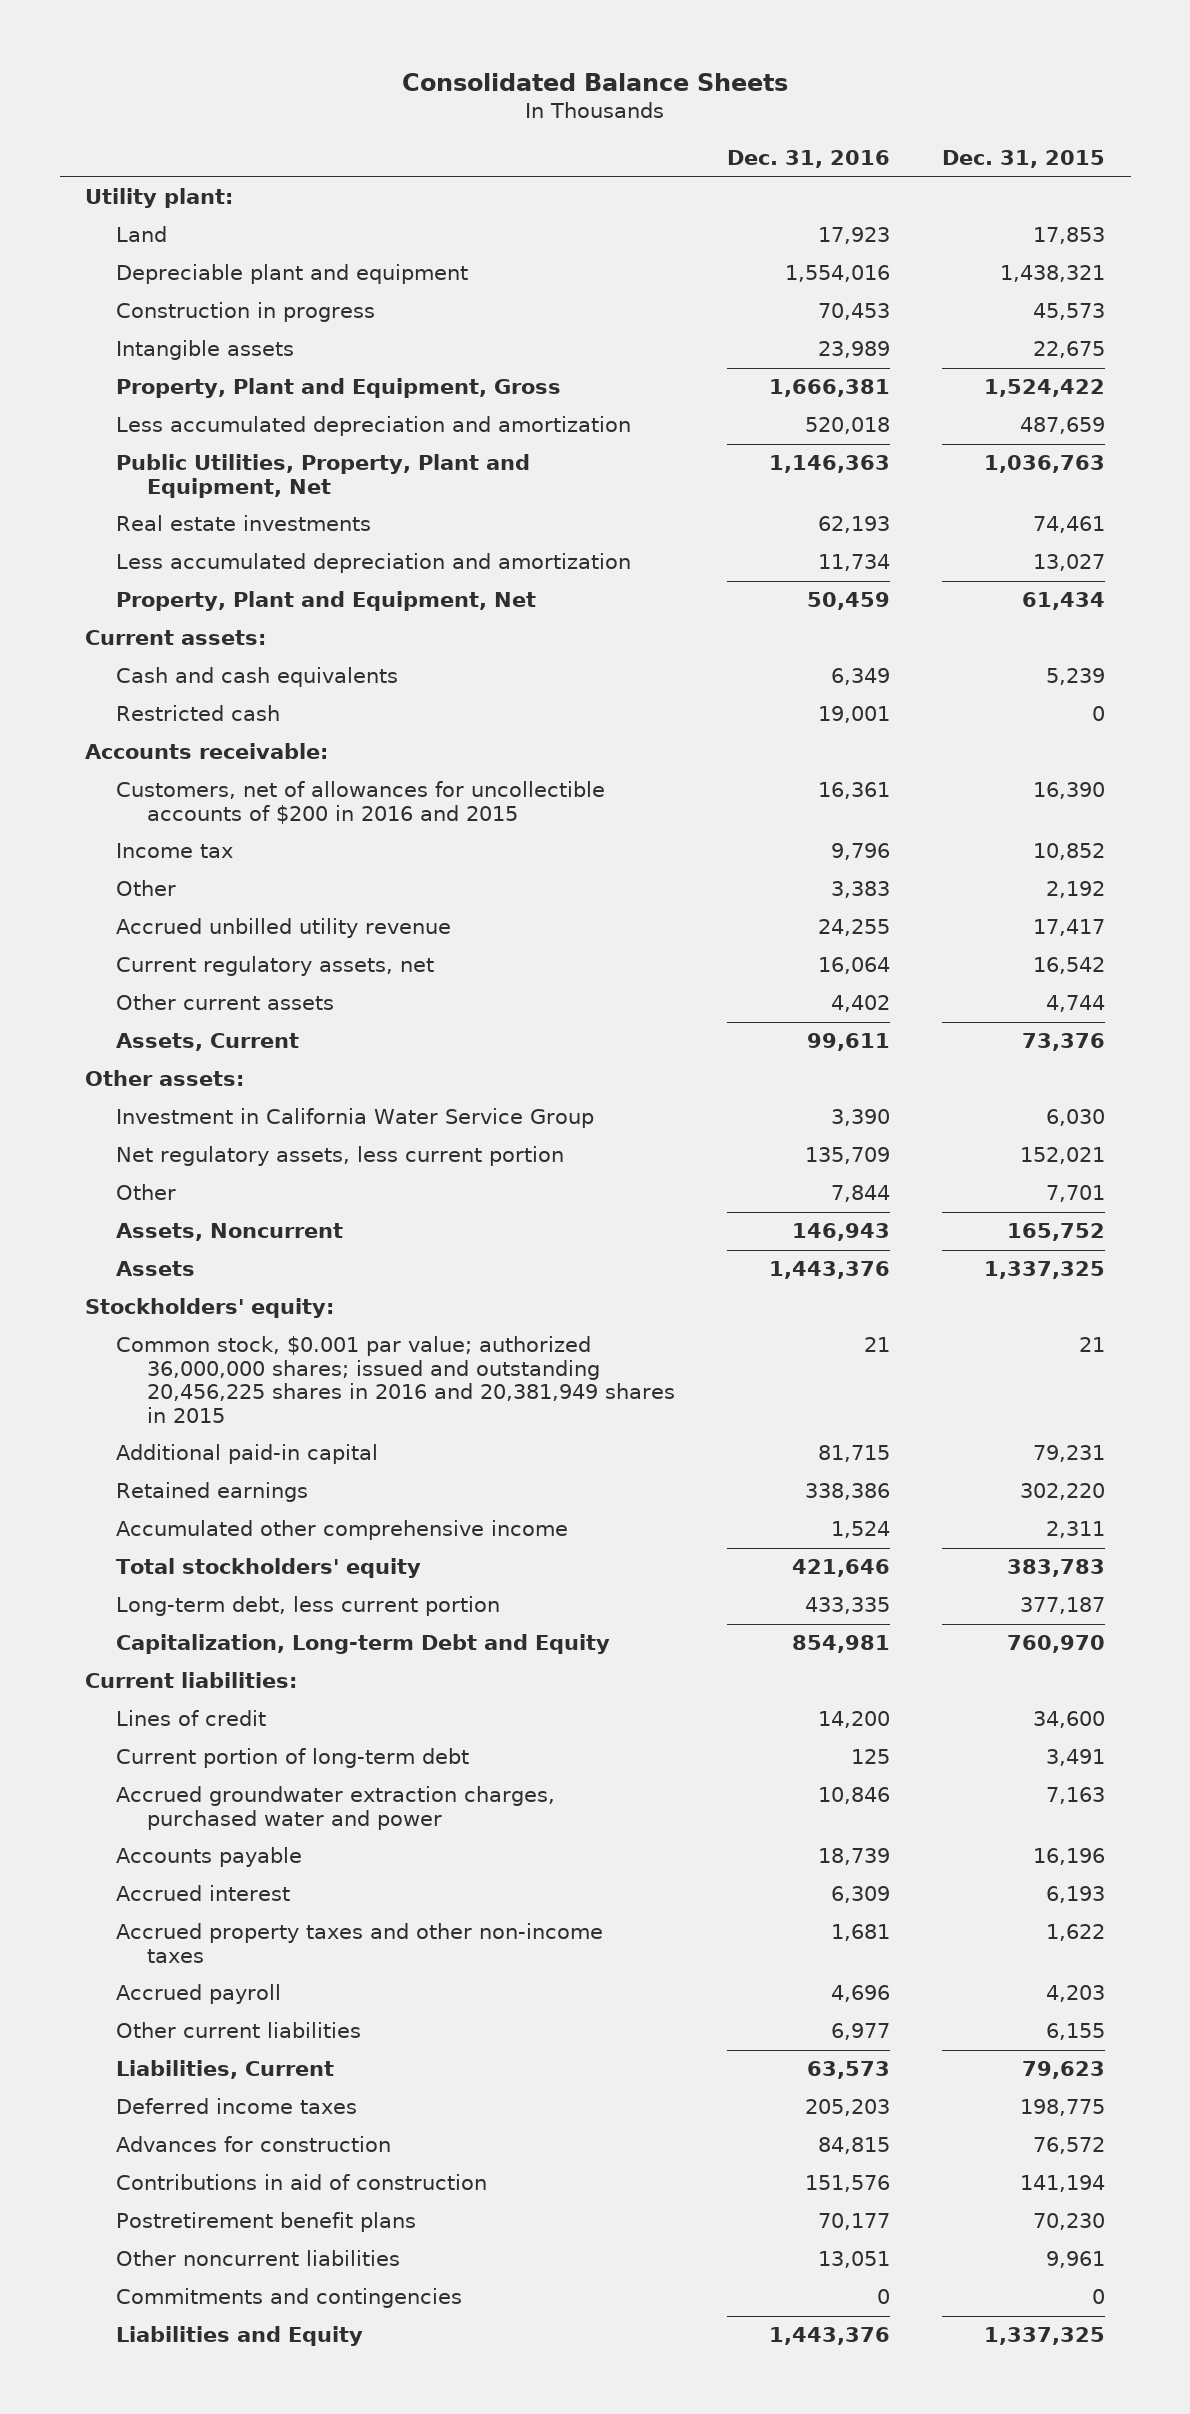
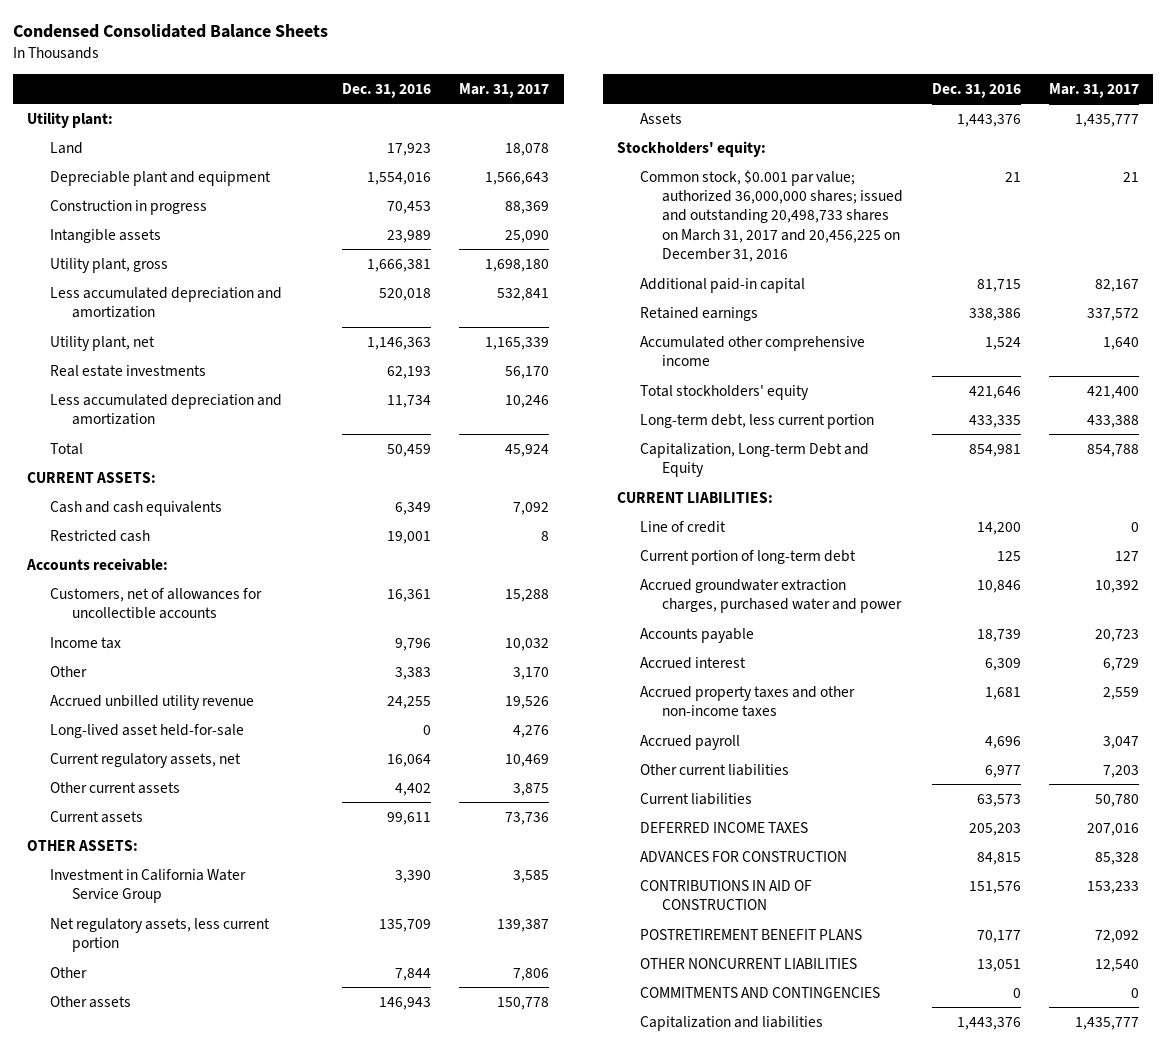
- Consolidated Balance Sheets
+ Condensed Consolidated Balance Sheets
- | Dec. 31, 2016 | Dec. 31, 2015
+ | Dec. 31, 2016 | Mar. 31, 2017
- Property, Plant and Equipment, Gross | 1,666,381 | 1,524,422
+ Utility plant, gross | 1,666,381 | 1,698,180
- Public Utilities, Property, Plant and Equipment, Net | 1,146,363 | 1,036,763
+ Utility plant, net | 1,146,363 | 1,165,339
- Property, Plant and Equipment, Net | 50,459 | 61,434
- Current assets:
+ Total | 50,459 | 45,924
+ CURRENT ASSETS:
- Customers, net of allowances for uncollectible accounts of $200 in 2016 and 2015 | 16,361 | 16,390
+ Customers, net of allowances for uncollectible accounts | 16,361 | 15,288
+ Long-lived asset held-for-sale | 0 | 4,276
- Assets, Current | 99,611 | 73,376
- Other assets:
+ Current assets | 99,611 | 73,736
+ OTHER ASSETS:
- Assets, Noncurrent | 146,943 | 165,752
+ Other assets | 146,943 | 150,778
- Common stock, $0.001 par value; authorized 36,000,000 shares; issued and outstanding 20,456,225 shares in 2016 and 20,381,949 shares in 2015 | 21 | 21
+ Common stock, $0.001 par value; authorized 36,000,000 shares; issued and outstanding 20,498,733 shares on March 31, 2017 and 20,456,225 on December 31, 2016 | 21 | 21
- Current liabilities:
- Lines of credit | 14,200 | 34,600
+ CURRENT LIABILITIES:
+ Line of credit | 14,200 | 0
- Liabilities, Current | 63,573 | 79,623
- Deferred income taxes | 205,203 | 198,775
- Advances for construction | 84,815 | 76,572
- Contributions in aid of construction | 151,576 | 141,194
- Postretirement benefit plans | 70,177 | 70,230
- Other noncurrent liabilities | 13,051 | 9,961
- Commitments and contingencies | 0 | 0
- Liabilities and Equity | 1,443,376 | 1,337,325
+ Current liabilities | 63,573 | 50,780
+ DEFERRED INCOME TAXES | 205,203 | 207,016
+ ADVANCES FOR CONSTRUCTION | 84,815 | 85,328
+ CONTRIBUTIONS IN AID OF CONSTRUCTION | 151,576 | 153,233
+ POSTRETIREMENT BENEFIT PLANS | 70,177 | 72,092
+ OTHER NONCURRENT LIABILITIES | 13,051 | 12,540
+ COMMITMENTS AND CONTINGENCIES | 0 | 0
+ Capitalization and liabilities | 1,443,376 | 1,435,777

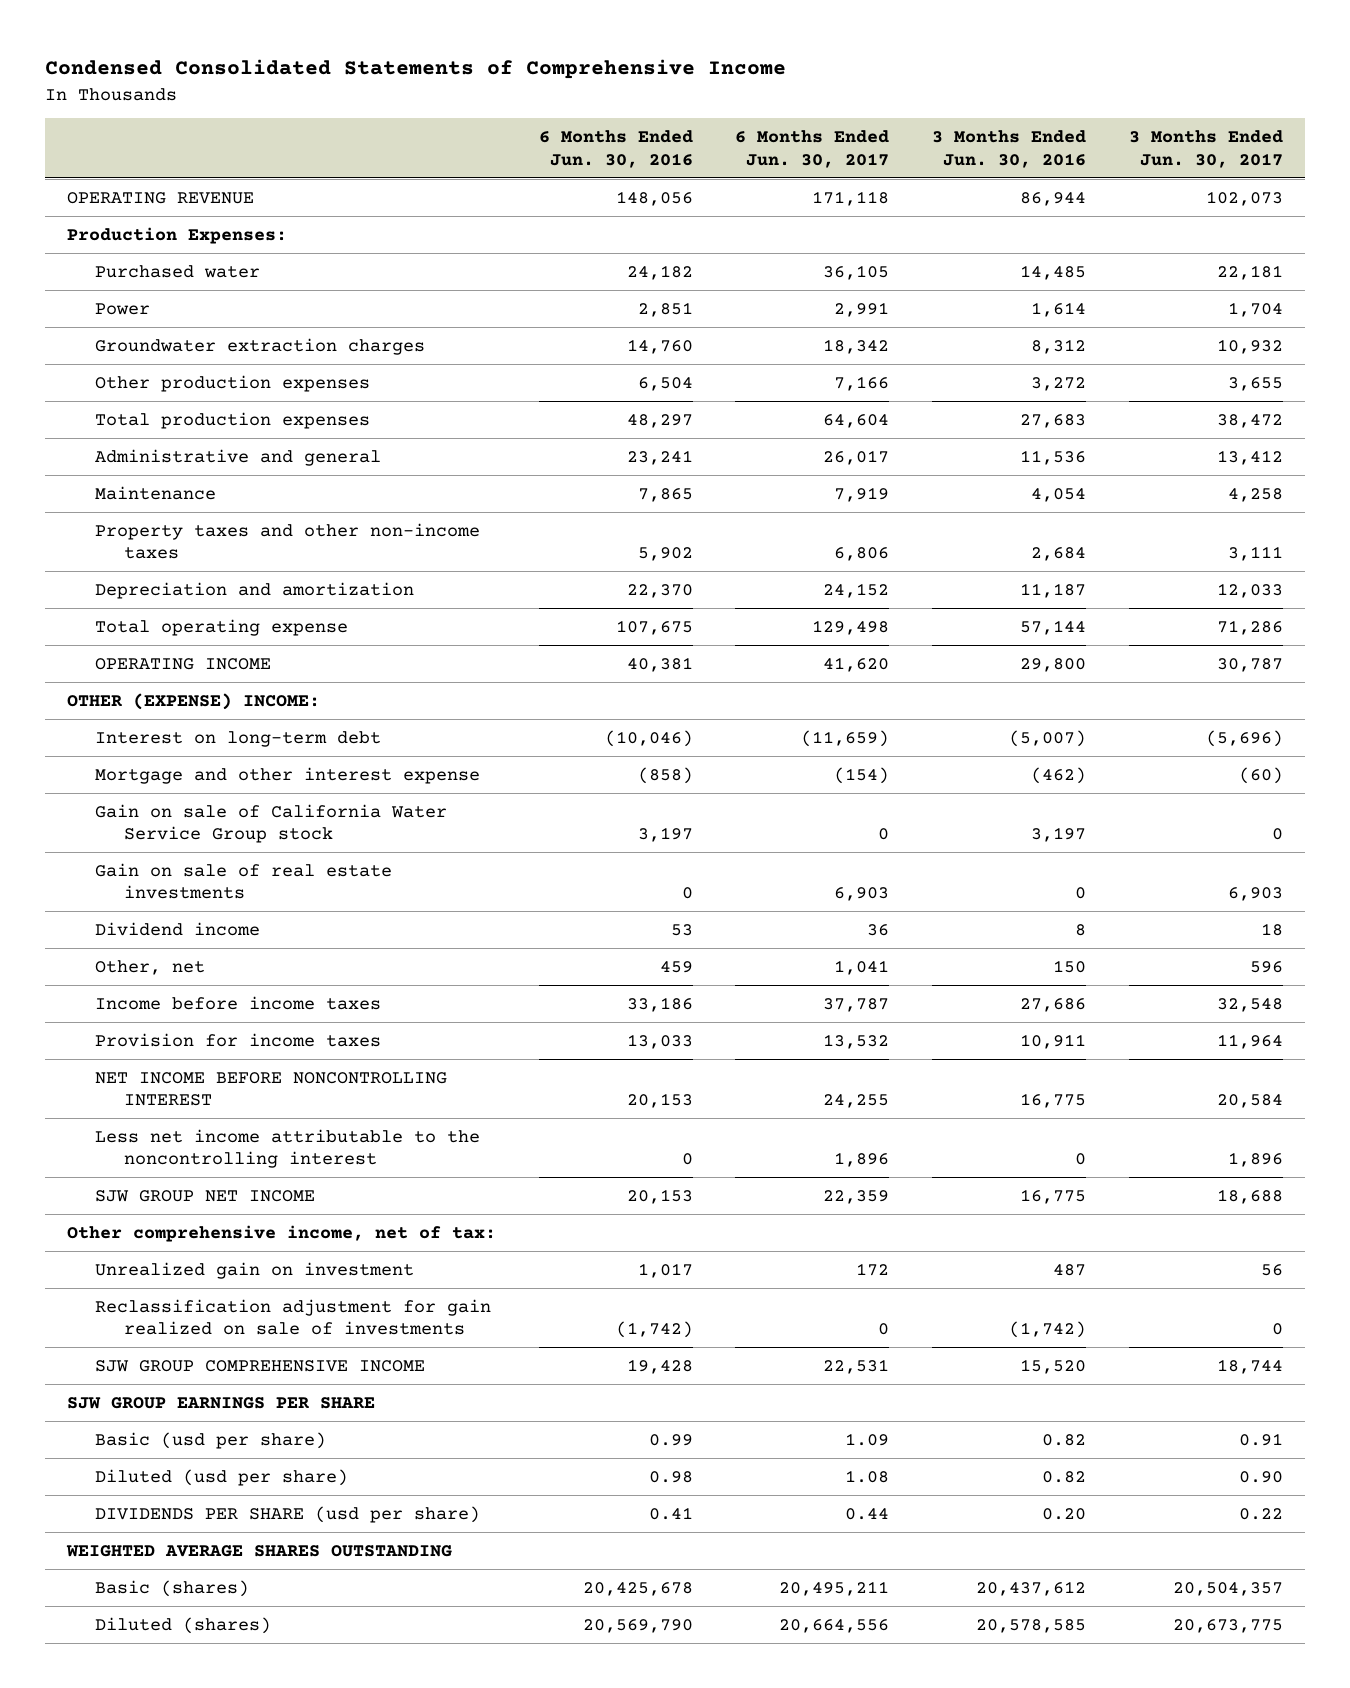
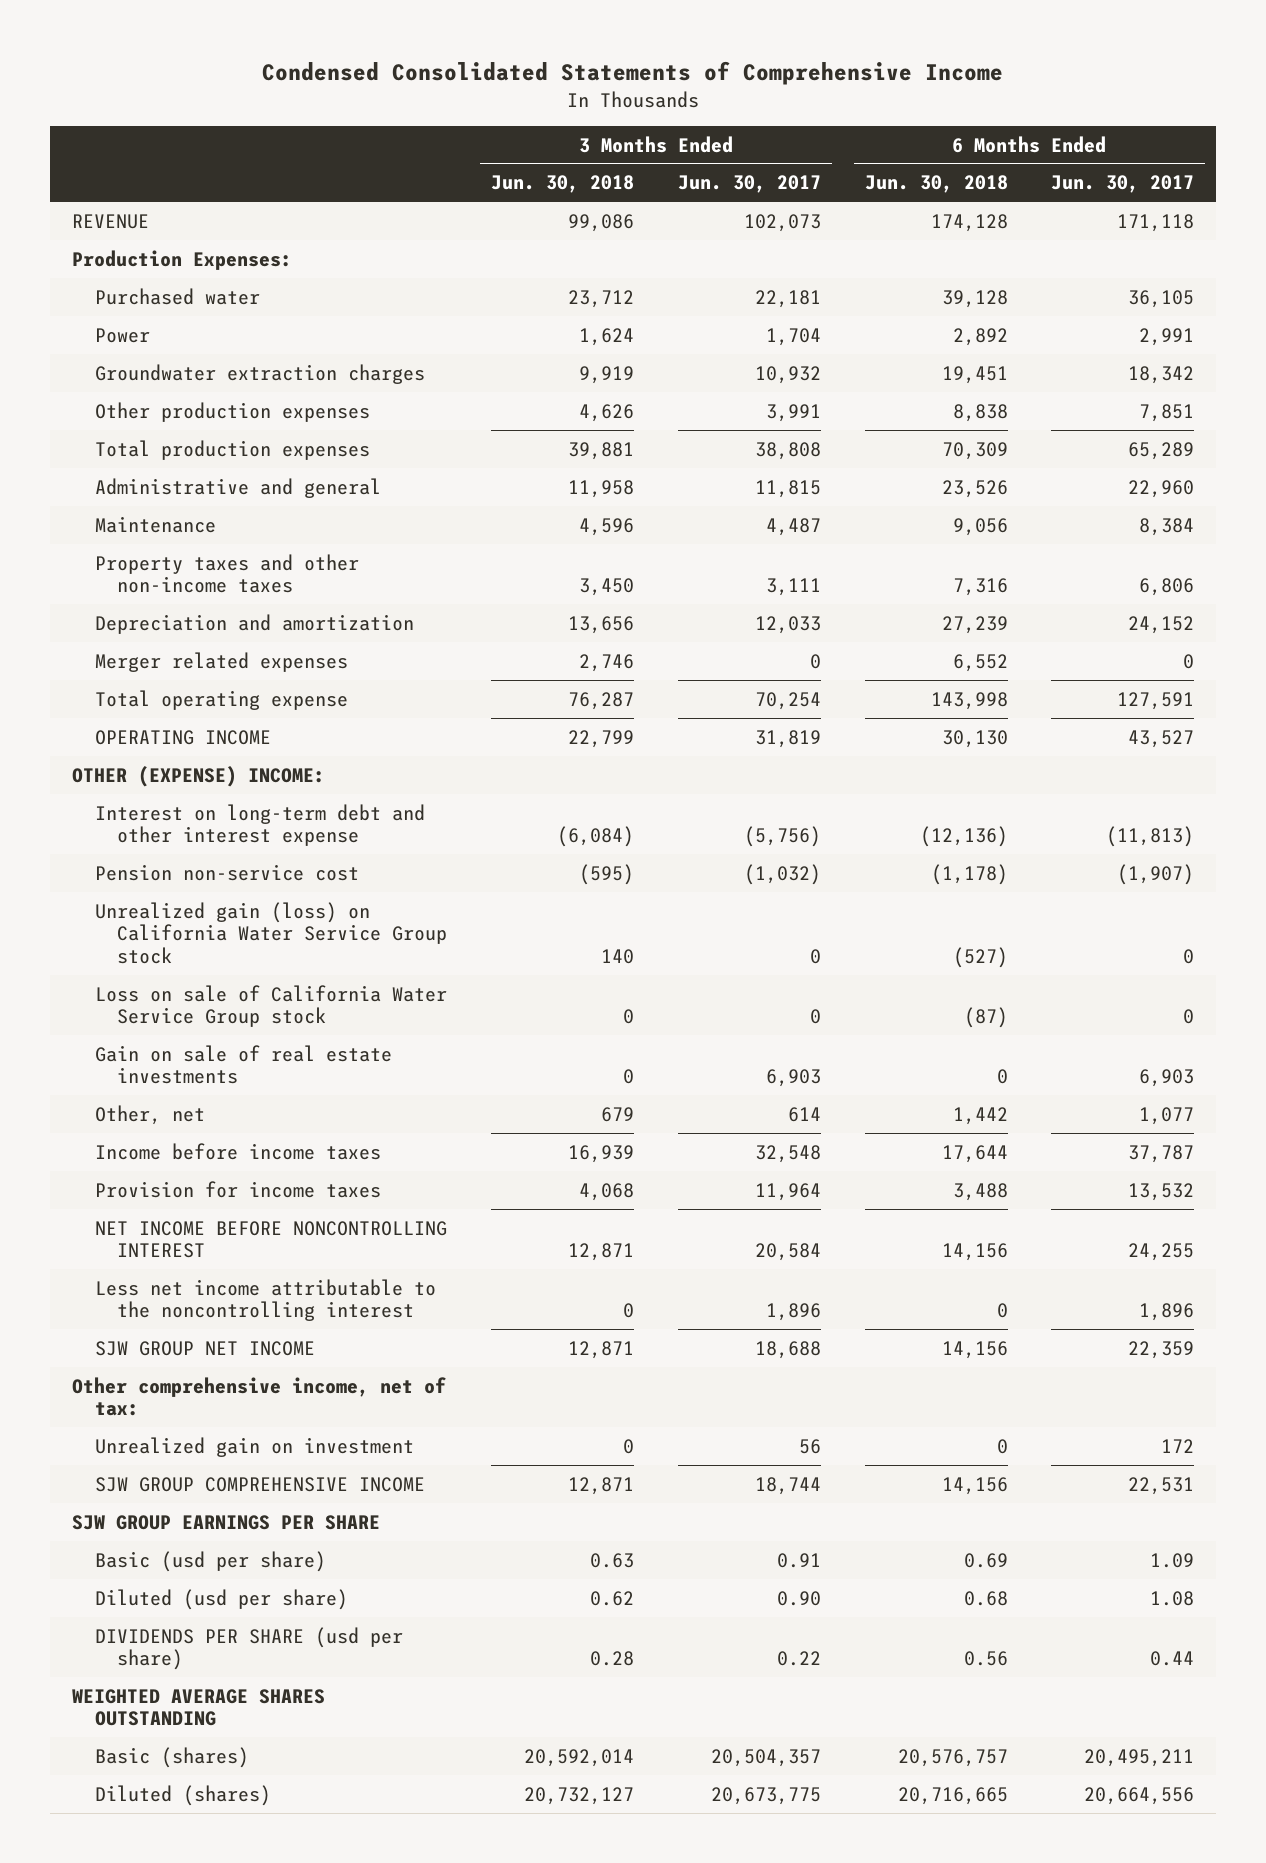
- | 6 Months Ended Jun. 30, 2016 | 6 Months Ended Jun. 30, 2017 | 3 Months Ended Jun. 30, 2016 | 3 Months Ended Jun. 30, 2017
+ | 3 Months Ended Jun. 30, 2018 | 3 Months Ended Jun. 30, 2017 | 6 Months Ended Jun. 30, 2018 | 6 Months Ended Jun. 30, 2017
- OPERATING REVENUE | 148,056 | 171,118 | 86,944 | 102,073
+ REVENUE | 99,086 | 102,073 | 174,128 | 171,118
- Other production expenses | 6,504 | 7,166 | 3,272 | 3,655
- Total production expenses | 48,297 | 64,604 | 27,683 | 38,472
- Administrative and general | 23,241 | 26,017 | 11,536 | 13,412
- Maintenance | 7,865 | 7,919 | 4,054 | 4,258
+ Other production expenses | 4,626 | 3,991 | 8,838 | 7,851
+ Total production expenses | 39,881 | 38,808 | 70,309 | 65,289
+ Administrative and general | 11,958 | 11,815 | 23,526 | 22,960
+ Maintenance | 4,596 | 4,487 | 9,056 | 8,384
- Total operating expense | 107,675 | 129,498 | 57,144 | 71,286
- OPERATING INCOME | 40,381 | 41,620 | 29,800 | 30,787
+ Merger related expenses | 2,746 | 0 | 6,552 | 0
+ Total operating expense | 76,287 | 70,254 | 143,998 | 127,591
+ OPERATING INCOME | 22,799 | 31,819 | 30,130 | 43,527
- Interest on long-term debt | (10,046) | (11,659) | (5,007) | (5,696)
- Mortgage and other interest expense | (858) | (154) | (462) | (60)
- Gain on sale of California Water Service Group stock | 3,197 | 0 | 3,197 | 0
+ Interest on long-term debt and other interest expense | (6,084) | (5,756) | (12,136) | (11,813)
+ Pension non-service cost | (595) | (1,032) | (1,178) | (1,907)
+ Unrealized gain (loss) on California Water Service Group stock | 140 | 0 | (527) | 0
+ Loss on sale of California Water Service Group stock | 0 | 0 | (87) | 0
- Dividend income | 53 | 36 | 8 | 18
- Other, net | 459 | 1,041 | 150 | 596
+ Other, net | 679 | 614 | 1,442 | 1,077
- Reclassification adjustment for gain realized on sale of investments | (1,742) | 0 | (1,742) | 0

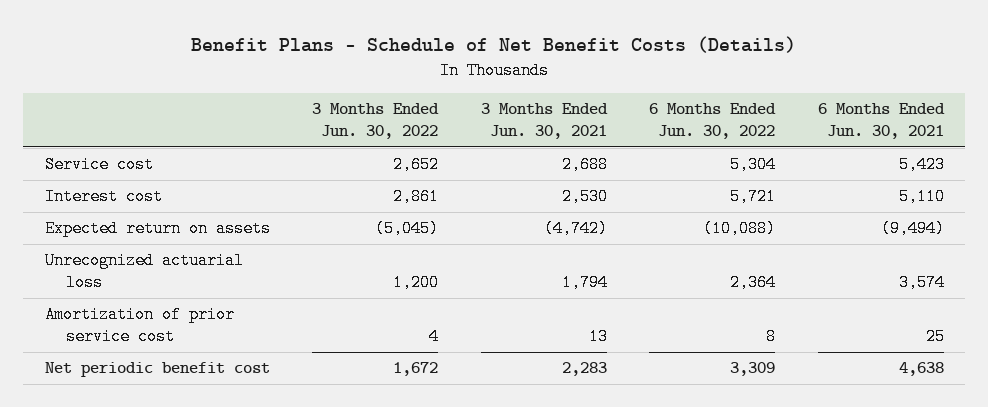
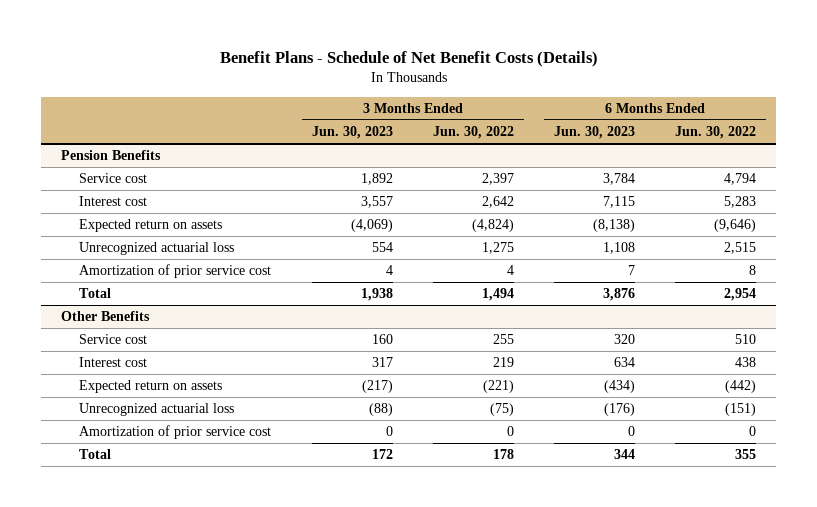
- | 3 Months Ended Jun. 30, 2022 | 3 Months Ended Jun. 30, 2021 | 6 Months Ended Jun. 30, 2022 | 6 Months Ended Jun. 30, 2021
+ | 3 Months Ended Jun. 30, 2023 | 3 Months Ended Jun. 30, 2022 | 6 Months Ended Jun. 30, 2023 | 6 Months Ended Jun. 30, 2022
- Service cost | 2,652 | 2,688 | 5,304 | 5,423
- Interest cost | 2,861 | 2,530 | 5,721 | 5,110
- Expected return on assets | (5,045) | (4,742) | (10,088) | (9,494)
- Unrecognized actuarial loss | 1,200 | 1,794 | 2,364 | 3,574
+ Pension Benefits
+ Service cost | 1,892 | 2,397 | 3,784 | 4,794
+ Interest cost | 3,557 | 2,642 | 7,115 | 5,283
+ Expected return on assets | (4,069) | (4,824) | (8,138) | (9,646)
+ Unrecognized actuarial loss | 554 | 1,275 | 1,108 | 2,515
- Net periodic benefit cost | 1,672 | 2,283 | 3,309 | 4,638
+ Total | 1,938 | 1,494 | 3,876 | 2,954
+ Other Benefits
+ Service cost | 160 | 255 | 320 | 510
+ Interest cost | 317 | 219 | 634 | 438
+ Expected return on assets | (217) | (221) | (434) | (442)
+ Unrecognized actuarial loss | (88) | (75) | (176) | (151)
+ Amortization of prior service cost | 0 | 0 | 0 | 0
+ Total | 172 | 178 | 344 | 355

